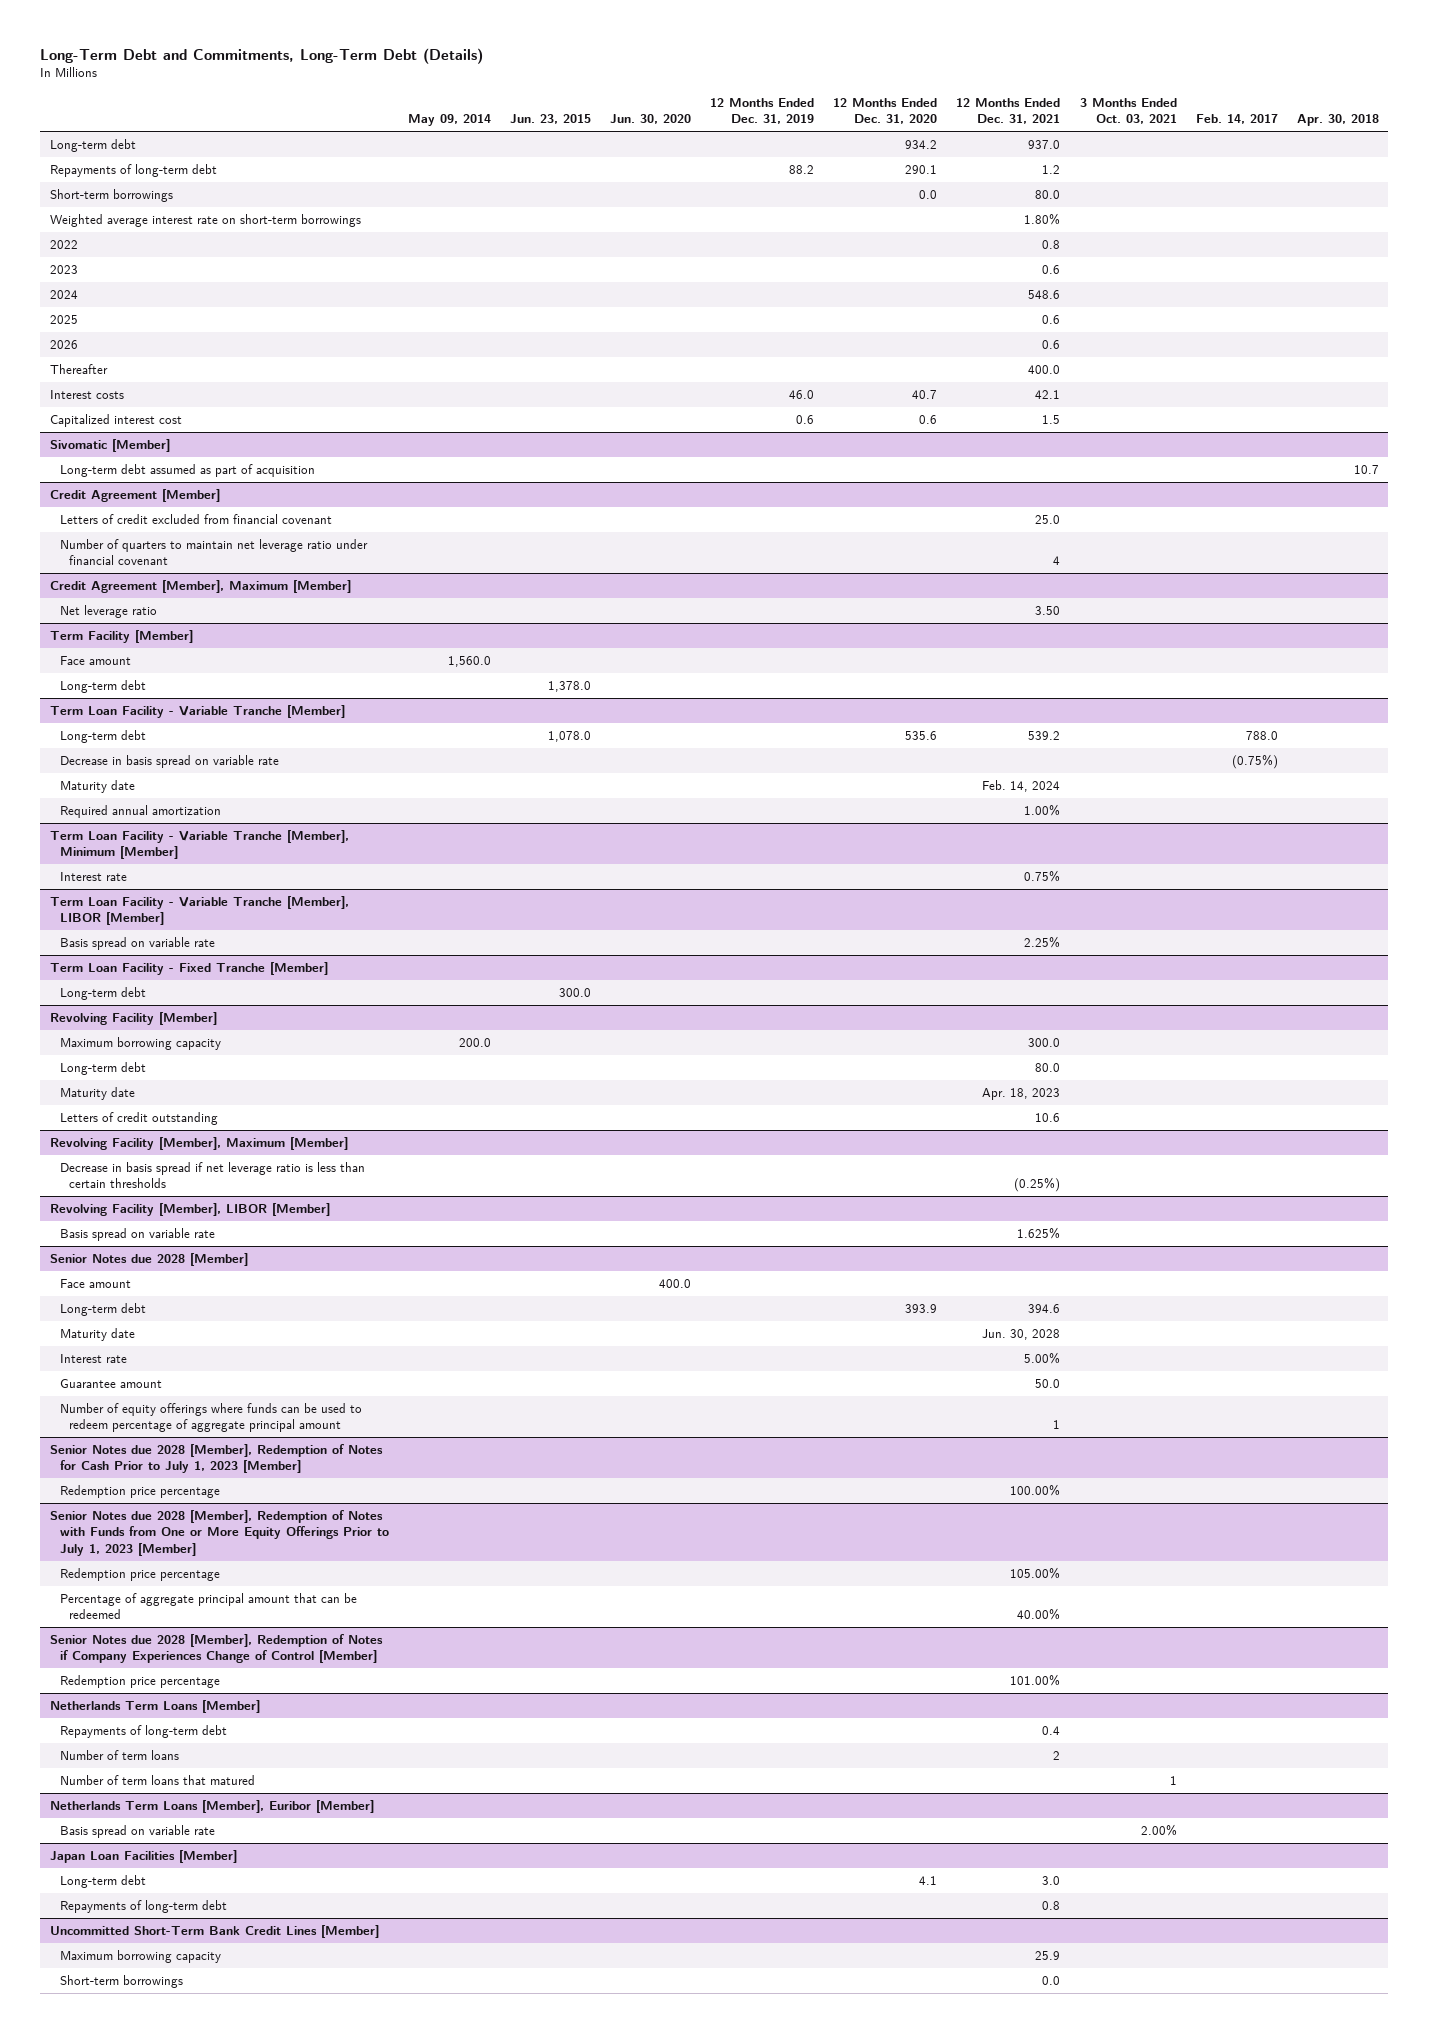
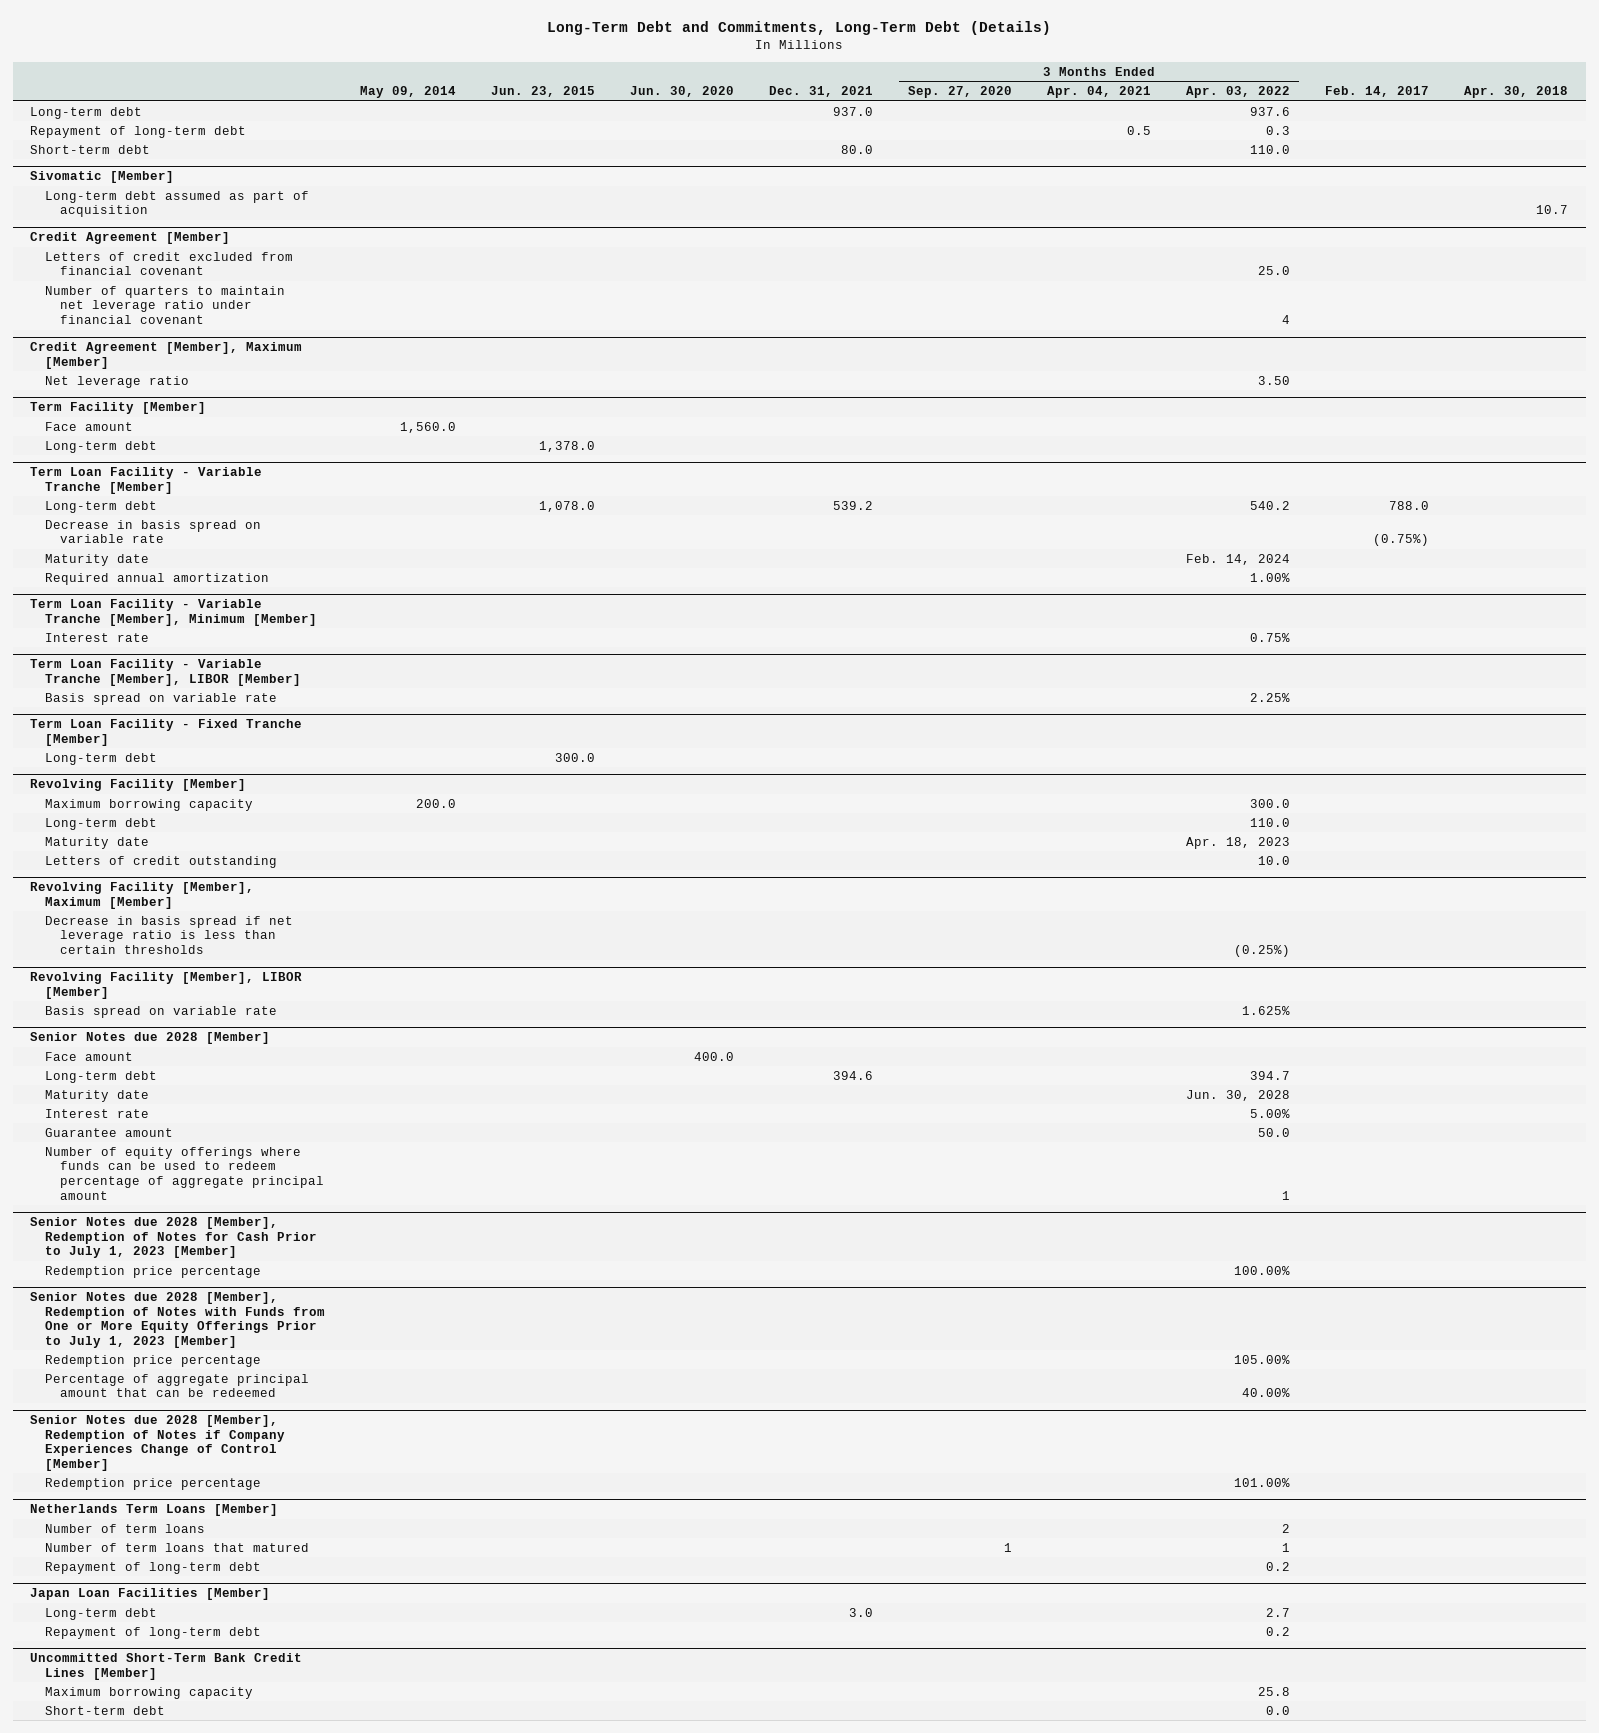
- | May 09, 2014 | Jun. 23, 2015 | Jun. 30, 2020 | 12 Months Ended Dec. 31, 2019 | 12 Months Ended Dec. 31, 2020 | 12 Months Ended Dec. 31, 2021 | 3 Months Ended Oct. 03, 2021 | Feb. 14, 2017 | Apr. 30, 2018
+ | May 09, 2014 | Jun. 23, 2015 | Jun. 30, 2020 | Dec. 31, 2021 | 3 Months Ended Sep. 27, 2020 | 3 Months Ended Apr. 04, 2021 | 3 Months Ended Apr. 03, 2022 | Feb. 14, 2017 | Apr. 30, 2018
- Repayments of long-term debt | | | | 88.2 | 290.1 | 1.2 | | |
- Short-term borrowings | | | | | 0.0 | 80.0 | | |
- Weighted average interest rate on short-term borrowings | | | | | | 1.80% | | |
- 2022 | | | | | | 0.8 | | |
- 2023 | | | | | | 0.6 | | |
- 2024 | | | | | | 548.6 | | |
- 2025 | | | | | | 0.6 | | |
- 2026 | | | | | | 0.6 | | |
- Thereafter | | | | | | 400.0 | | |
- Interest costs | | | | 46.0 | 40.7 | 42.1 | | |
- Capitalized interest cost | | | | 0.6 | 0.6 | 1.5 | | |
+ Repayment of long-term debt | | | | | | 0.5 | 0.3 | |
+ Short-term debt | | | | 80.0 | | | 110.0 | |
@ Netherlands Term Loans [Member]
- Repayments of long-term debt | | | | | | 0.4 | | |
- Netherlands Term Loans [Member], Euribor [Member]
- Basis spread on variable rate | | | | | | | 2.00% | |
@ Netherlands Term Loans [Member]
+ Repayment of long-term debt | | | | | | | 0.2 | |
@ Japan Loan Facilities [Member]
- Repayments of long-term debt | | | | | | 0.8 | | |
+ Repayment of long-term debt | | | | | | | 0.2 | |
@ Uncommitted Short-Term Bank Credit Lines [Member]
- Short-term borrowings | | | | | | 0.0 | | |
+ Short-term debt | | | | | | | 0.0 | |

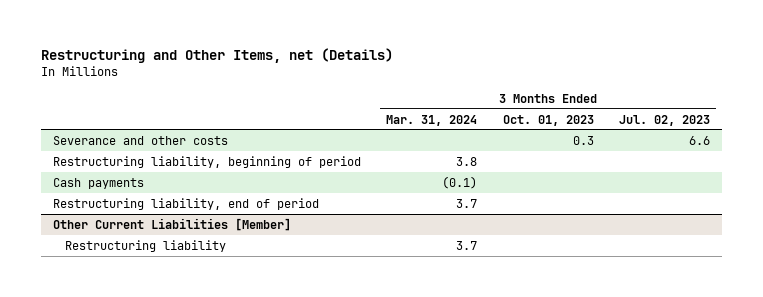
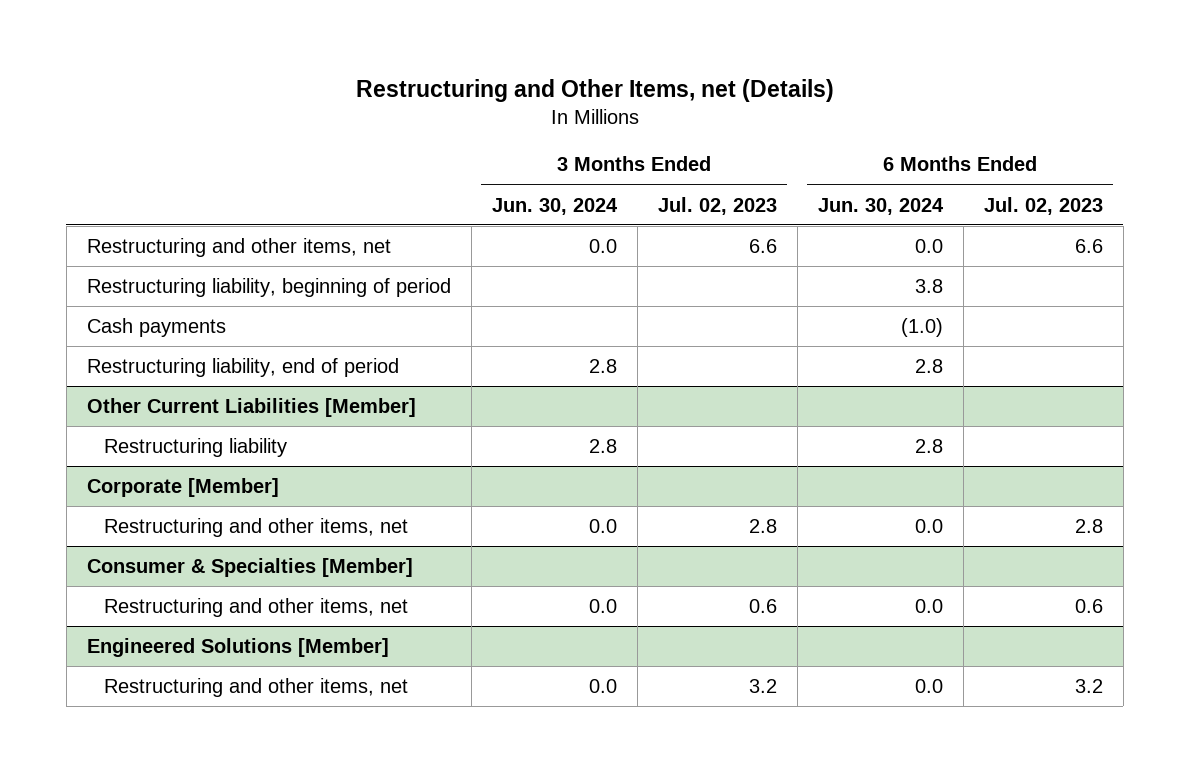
- | 3 Months Ended Mar. 31, 2024 | 3 Months Ended Oct. 01, 2023 | 3 Months Ended Jul. 02, 2023
+ | 3 Months Ended Jun. 30, 2024 | 3 Months Ended Jul. 02, 2023 | 6 Months Ended Jun. 30, 2024 | 6 Months Ended Jul. 02, 2023
- Severance and other costs | | 0.3 | 6.6
+ Restructuring and other items, net | 0.0 | 6.6 | 0.0 | 6.6
+ Corporate [Member]
+ Restructuring and other items, net | 0.0 | 2.8 | 0.0 | 2.8
+ Consumer & Specialties [Member]
+ Restructuring and other items, net | 0.0 | 0.6 | 0.0 | 0.6
+ Engineered Solutions [Member]
+ Restructuring and other items, net | 0.0 | 3.2 | 0.0 | 3.2

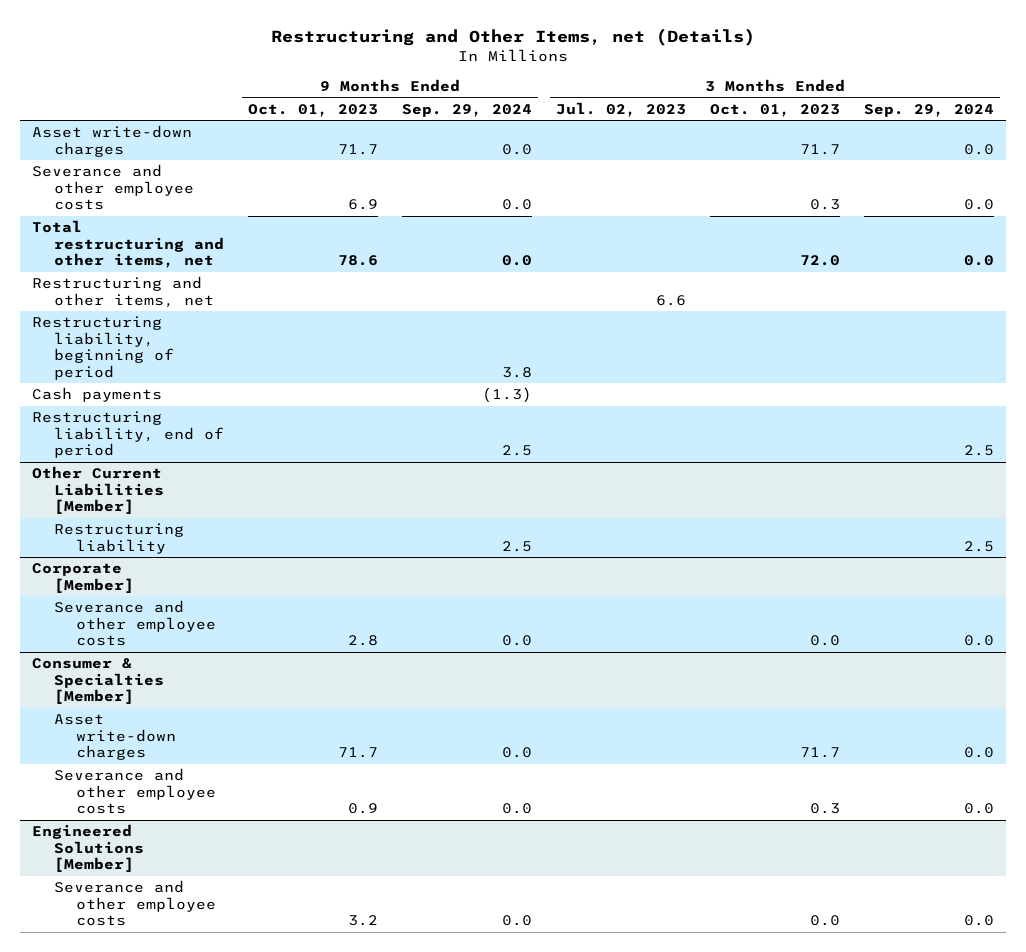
- | 3 Months Ended Jun. 30, 2024 | 3 Months Ended Jul. 02, 2023 | 6 Months Ended Jun. 30, 2024 | 6 Months Ended Jul. 02, 2023
+ | 9 Months Ended Oct. 01, 2023 | 9 Months Ended Sep. 29, 2024 | 3 Months Ended Jul. 02, 2023 | 3 Months Ended Oct. 01, 2023 | 3 Months Ended Sep. 29, 2024
+ Asset write-down charges | 71.7 | 0.0 | | 71.7 | 0.0
+ Severance and other employee costs | 6.9 | 0.0 | | 0.3 | 0.0
+ Total restructuring and other items, net | 78.6 | 0.0 | | 72.0 | 0.0
@ Corporate [Member]
- Restructuring and other items, net | 0.0 | 2.8 | 0.0 | 2.8
+ Severance and other employee costs | 2.8 | 0.0 | | 0.0 | 0.0
@ Consumer & Specialties [Member]
- Restructuring and other items, net | 0.0 | 0.6 | 0.0 | 0.6
+ Asset write-down charges | 71.7 | 0.0 | | 71.7 | 0.0
+ Severance and other employee costs | 0.9 | 0.0 | | 0.3 | 0.0
@ Engineered Solutions [Member]
- Restructuring and other items, net | 0.0 | 3.2 | 0.0 | 3.2
+ Severance and other employee costs | 3.2 | 0.0 | | 0.0 | 0.0

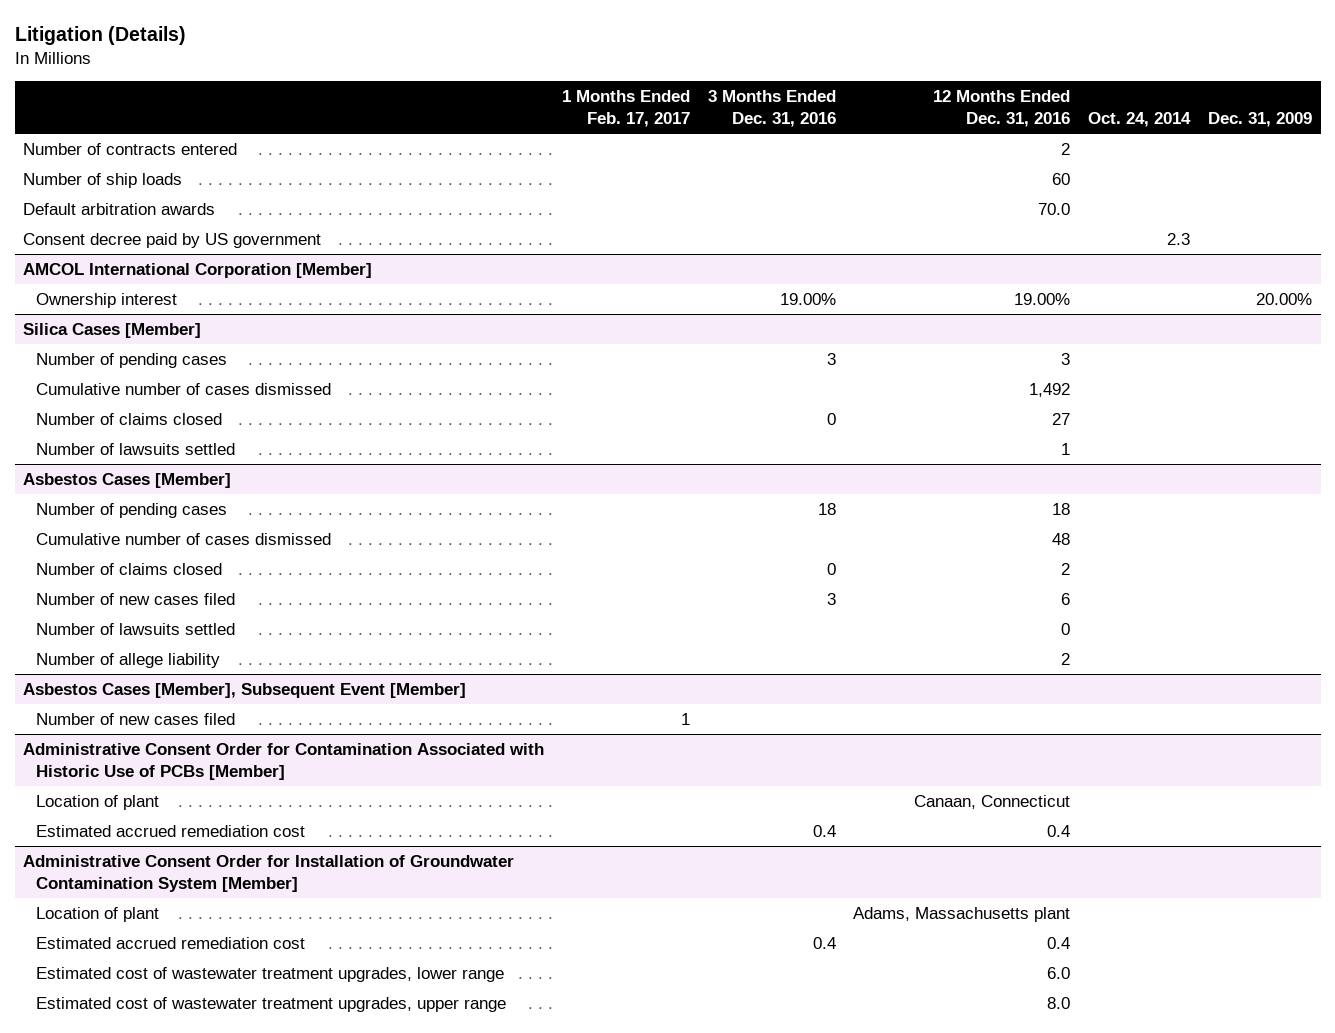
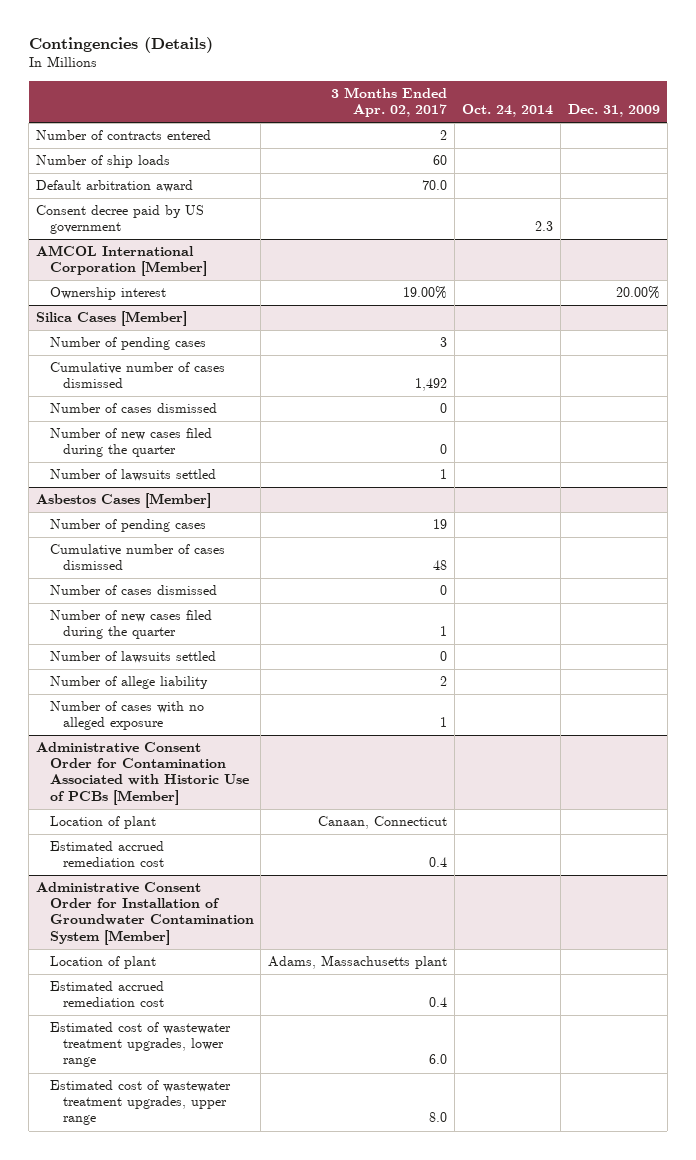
- Litigation (Details)
+ Contingencies (Details)
- | 1 Months Ended Feb. 17, 2017 | 3 Months Ended Dec. 31, 2016 | 12 Months Ended Dec. 31, 2016 | Oct. 24, 2014 | Dec. 31, 2009
+ | 3 Months Ended Apr. 02, 2017 | Oct. 24, 2014 | Dec. 31, 2009
- Default arbitration awards | | | 70.0 | |
+ Default arbitration award | 70.0 | |
@ Silica Cases [Member]
- Number of claims closed | | 0 | 27 | |
+ Number of cases dismissed | 0 | |
+ Number of new cases filed during the quarter | 0 | |
@ Asbestos Cases [Member]
- Number of claims closed | | 0 | 2 | |
- Number of new cases filed | | 3 | 6 | |
+ Number of cases dismissed | 0 | |
+ Number of new cases filed during the quarter | 1 | |
- Asbestos Cases [Member], Subsequent Event [Member]
- Number of new cases filed | 1 | | | |
@ Asbestos Cases [Member]
+ Number of cases with no alleged exposure | 1 | |

